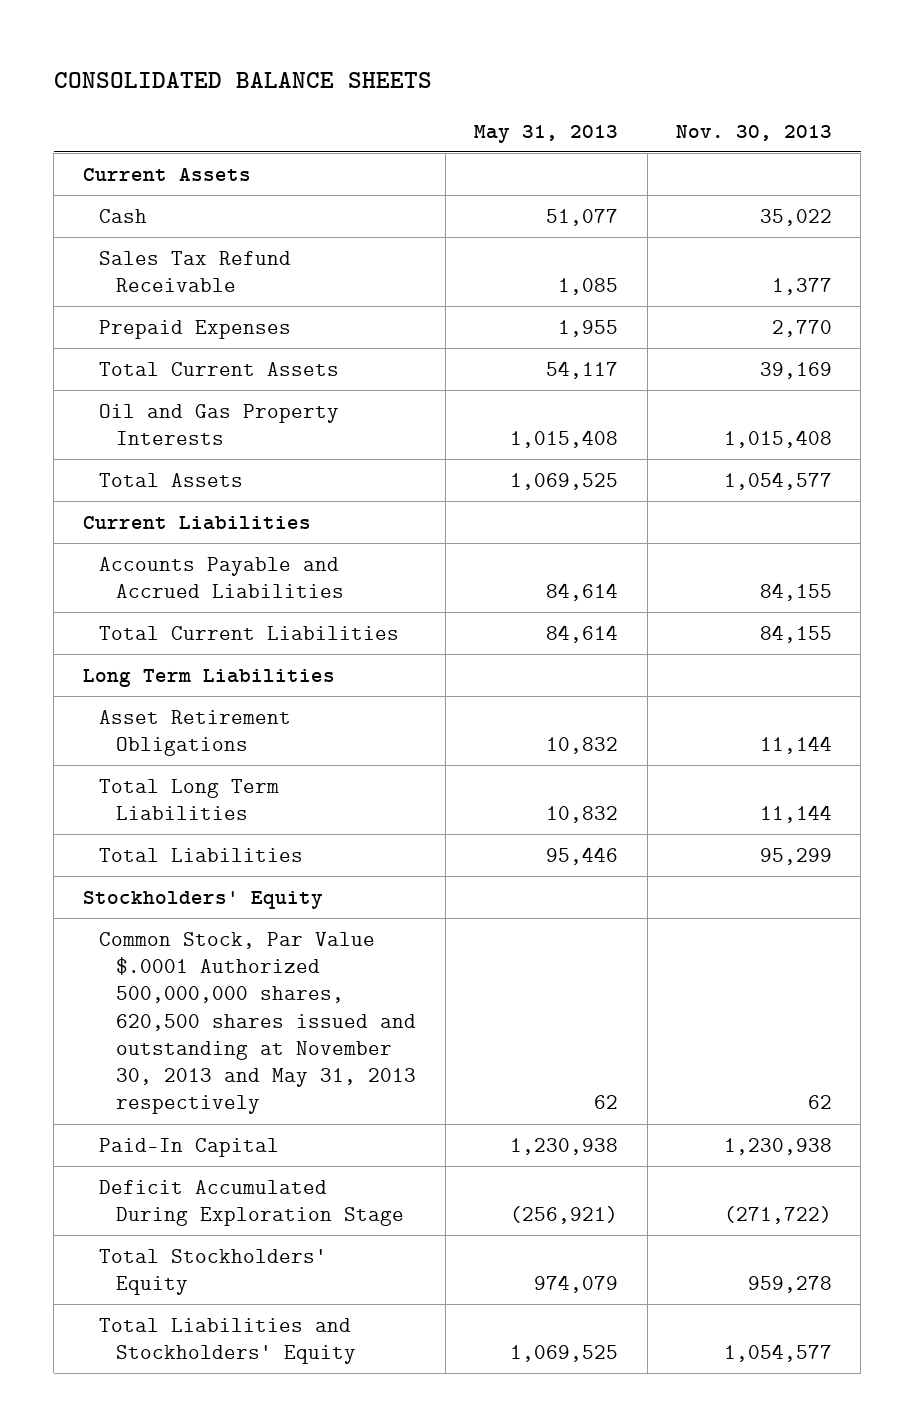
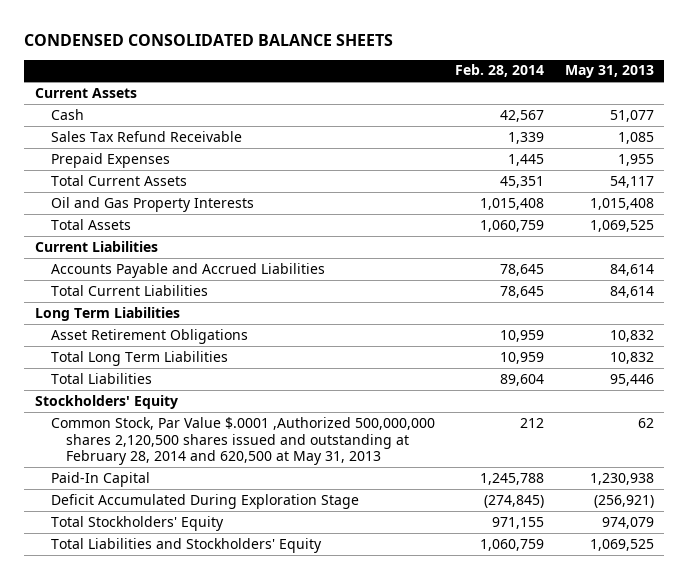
- CONSOLIDATED BALANCE SHEETS
+ CONDENSED CONSOLIDATED BALANCE SHEETS
- | May 31, 2013 | Nov. 30, 2013
+ | Feb. 28, 2014 | May 31, 2013
- Common Stock, Par Value $.0001 Authorized 500,000,000 shares, 620,500 shares issued and outstanding at November 30, 2013 and May 31, 2013 respectively | 62 | 62
+ Common Stock, Par Value $.0001 ,Authorized 500,000,000 shares 2,120,500 shares issued and outstanding at February 28, 2014 and 620,500 at May 31, 2013 | 212 | 62

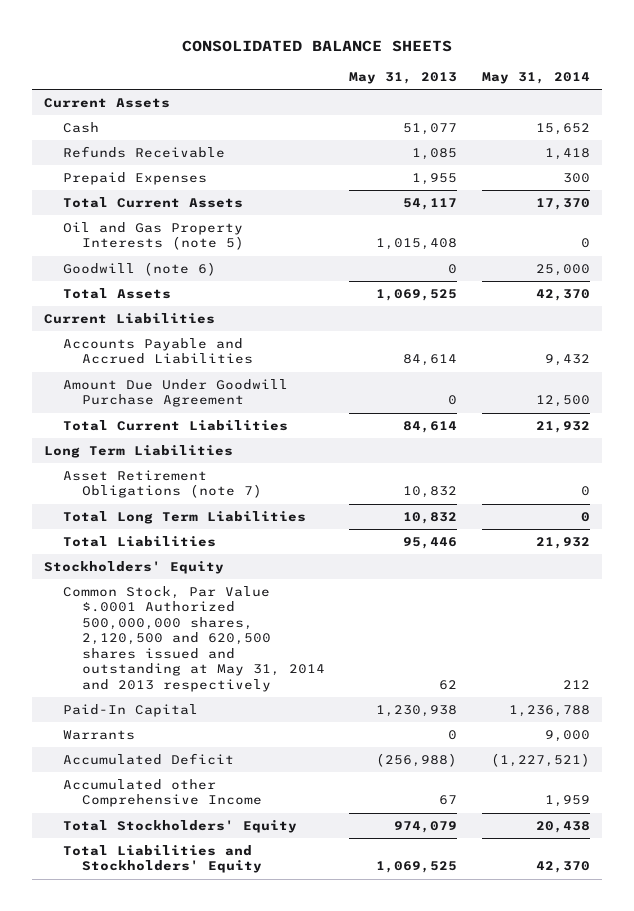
- CONDENSED CONSOLIDATED BALANCE SHEETS
+ CONSOLIDATED BALANCE SHEETS
- | Feb. 28, 2014 | May 31, 2013
+ | May 31, 2013 | May 31, 2014
- Sales Tax Refund Receivable | 1,339 | 1,085
+ Refunds Receivable | 1,085 | 1,418
- Oil and Gas Property Interests | 1,015,408 | 1,015,408
+ Oil and Gas Property Interests (note 5) | 1,015,408 | 0
+ Goodwill (note 6) | 0 | 25,000
+ Amount Due Under Goodwill Purchase Agreement | 0 | 12,500
- Asset Retirement Obligations | 10,959 | 10,832
+ Asset Retirement Obligations (note 7) | 10,832 | 0
- Common Stock, Par Value $.0001 ,Authorized 500,000,000 shares 2,120,500 shares issued and outstanding at February 28, 2014 and 620,500 at May 31, 2013 | 212 | 62
+ Common Stock, Par Value $.0001 Authorized 500,000,000 shares, 2,120,500 and 620,500 shares issued and outstanding at May 31, 2014 and 2013 respectively | 62 | 212
- Deficit Accumulated During Exploration Stage | (274,845) | (256,921)
+ Warrants | 0 | 9,000
+ Accumulated Deficit | (256,988) | (1,227,521)
+ Accumulated other Comprehensive Income | 67 | 1,959

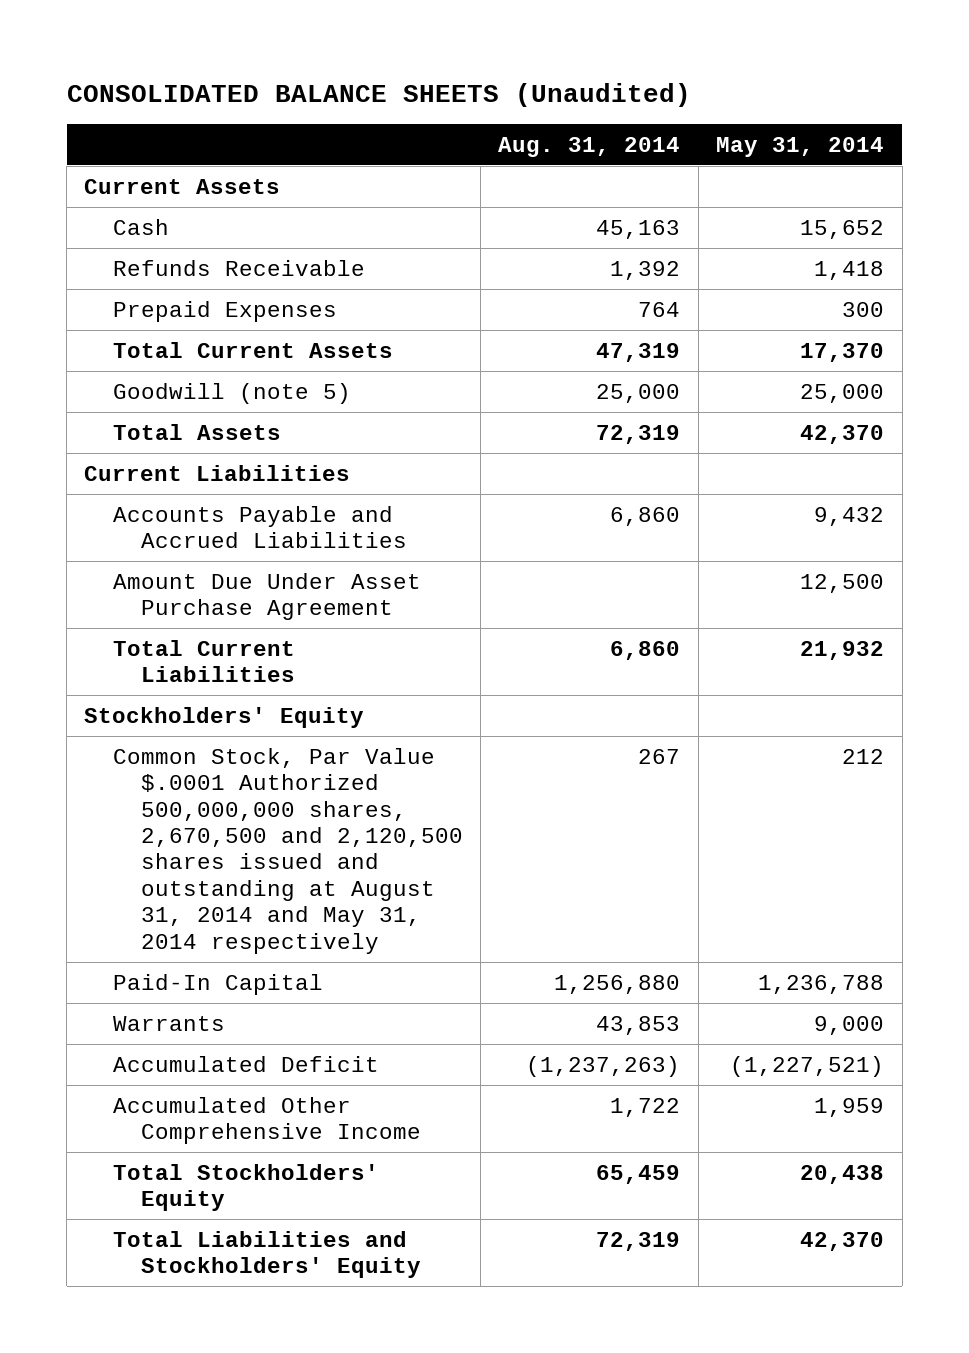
- CONSOLIDATED BALANCE SHEETS
+ CONSOLIDATED BALANCE SHEETS (Unaudited)
- | May 31, 2013 | May 31, 2014
+ | Aug. 31, 2014 | May 31, 2014
- Oil and Gas Property Interests (note 5) | 1,015,408 | 0
- Goodwill (note 6) | 0 | 25,000
+ Goodwill (note 5) | 25,000 | 25,000
- Amount Due Under Goodwill Purchase Agreement | 0 | 12,500
+ Amount Due Under Asset Purchase Agreement | | 12,500
- Long Term Liabilities
- Asset Retirement Obligations (note 7) | 10,832 | 0
- Total Long Term Liabilities | 10,832 | 0
- Total Liabilities | 95,446 | 21,932
- Common Stock, Par Value $.0001 Authorized 500,000,000 shares, 2,120,500 and 620,500 shares issued and outstanding at May 31, 2014 and 2013 respectively | 62 | 212
+ Common Stock, Par Value $.0001 Authorized 500,000,000 shares, 2,670,500 and 2,120,500 shares issued and outstanding at August 31, 2014 and May 31, 2014 respectively | 267 | 212
- Accumulated other Comprehensive Income | 67 | 1,959
+ Accumulated Other Comprehensive Income | 1,722 | 1,959

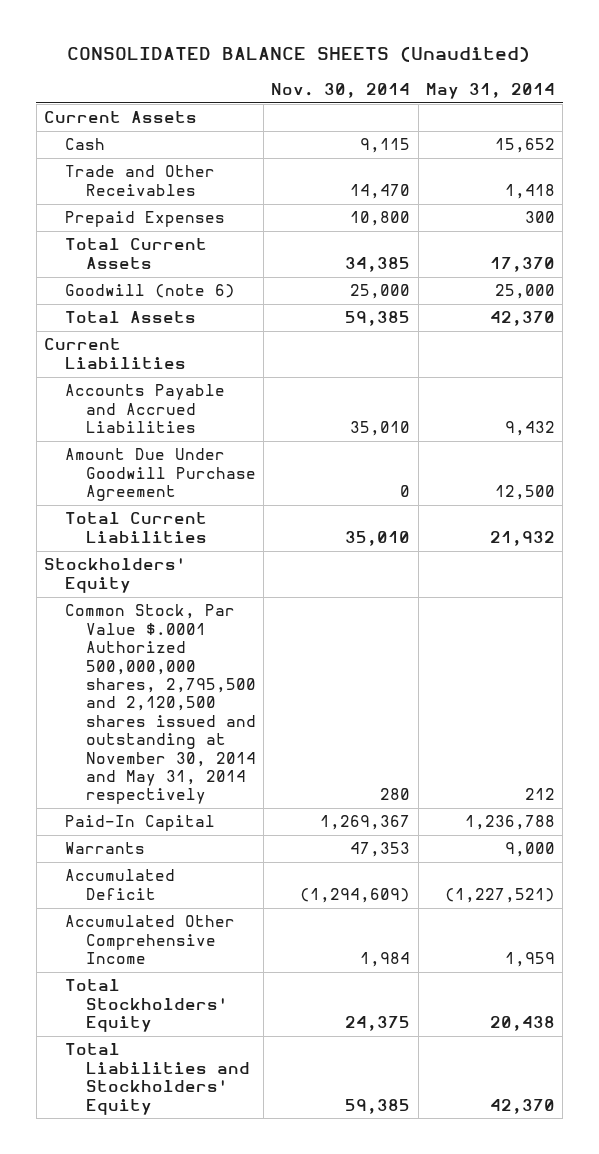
- | Aug. 31, 2014 | May 31, 2014
+ | Nov. 30, 2014 | May 31, 2014
- Refunds Receivable | 1,392 | 1,418
+ Trade and Other Receivables | 14,470 | 1,418
- Goodwill (note 5) | 25,000 | 25,000
+ Goodwill (note 6) | 25,000 | 25,000
- Amount Due Under Asset Purchase Agreement | | 12,500
+ Amount Due Under Goodwill Purchase Agreement | 0 | 12,500
- Common Stock, Par Value $.0001 Authorized 500,000,000 shares, 2,670,500 and 2,120,500 shares issued and outstanding at August 31, 2014 and May 31, 2014 respectively | 267 | 212
+ Common Stock, Par Value $.0001 Authorized 500,000,000 shares, 2,795,500 and 2,120,500 shares issued and outstanding at November 30, 2014 and May 31, 2014 respectively | 280 | 212

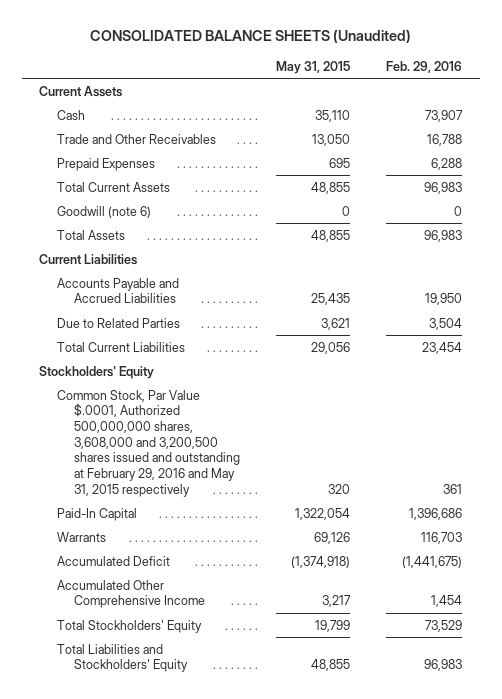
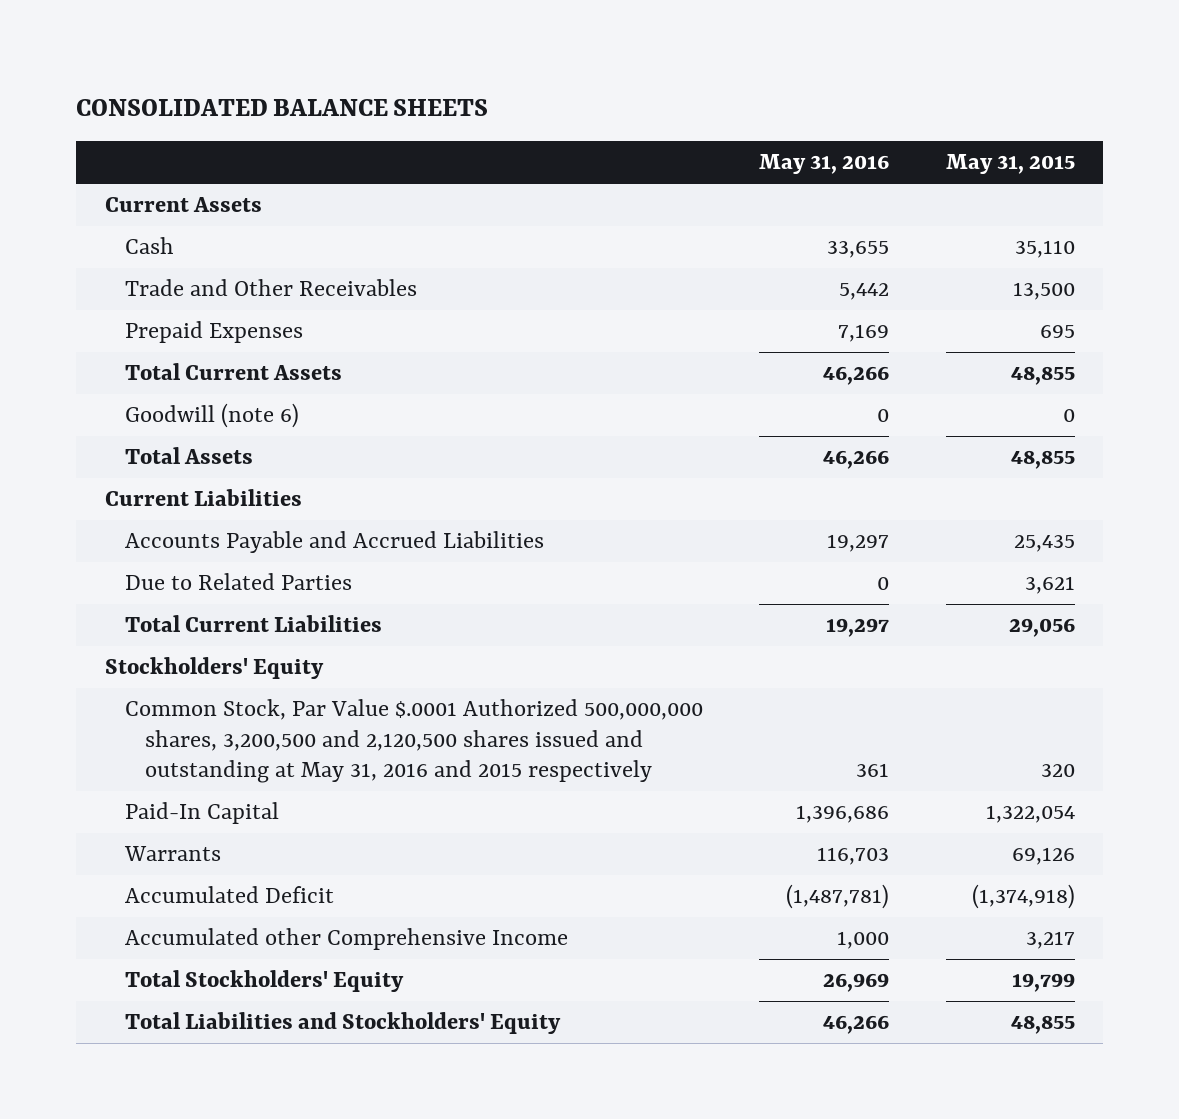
- CONSOLIDATED BALANCE SHEETS (Unaudited)
+ CONSOLIDATED BALANCE SHEETS
- | May 31, 2015 | Feb. 29, 2016
+ | May 31, 2016 | May 31, 2015
- Trade and Other Receivables | 13,050 | 16,788
+ Trade and Other Receivables | 5,442 | 13,500
- Common Stock, Par Value $.0001, Authorized 500,000,000 shares, 3,608,000 and 3,200,500 shares issued and outstanding at February 29, 2016 and May 31, 2015 respectively | 320 | 361
+ Common Stock, Par Value $.0001 Authorized 500,000,000 shares, 3,200,500 and 2,120,500 shares issued and outstanding at May 31, 2016 and 2015 respectively | 361 | 320
- Accumulated Other Comprehensive Income | 3,217 | 1,454
+ Accumulated other Comprehensive Income | 1,000 | 3,217

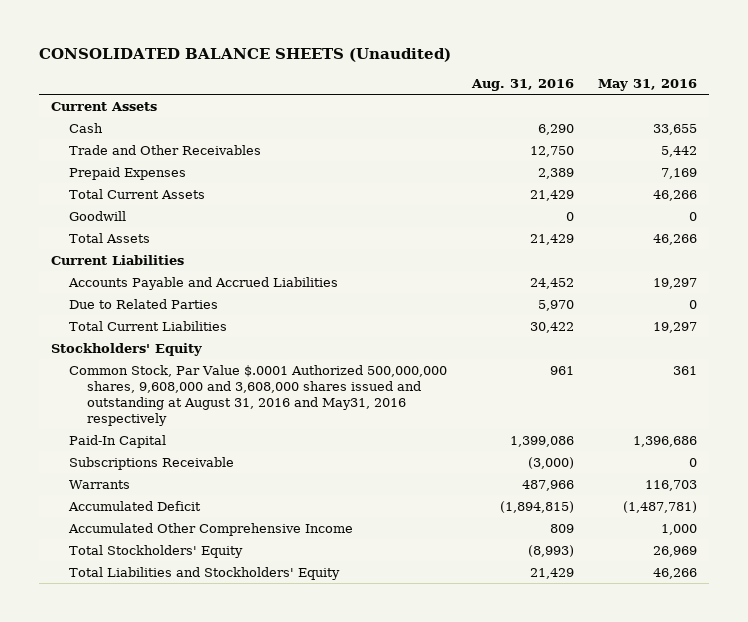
- CONSOLIDATED BALANCE SHEETS
+ CONSOLIDATED BALANCE SHEETS (Unaudited)
- | May 31, 2016 | May 31, 2015
+ | Aug. 31, 2016 | May 31, 2016
- Goodwill (note 6) | 0 | 0
+ Goodwill | 0 | 0
- Common Stock, Par Value $.0001 Authorized 500,000,000 shares, 3,200,500 and 2,120,500 shares issued and outstanding at May 31, 2016 and 2015 respectively | 361 | 320
+ Common Stock, Par Value $.0001 Authorized 500,000,000 shares, 9,608,000 and 3,608,000 shares issued and outstanding at August 31, 2016 and May31, 2016 respectively | 961 | 361
+ Subscriptions Receivable | (3,000) | 0
- Accumulated other Comprehensive Income | 1,000 | 3,217
+ Accumulated Other Comprehensive Income | 809 | 1,000

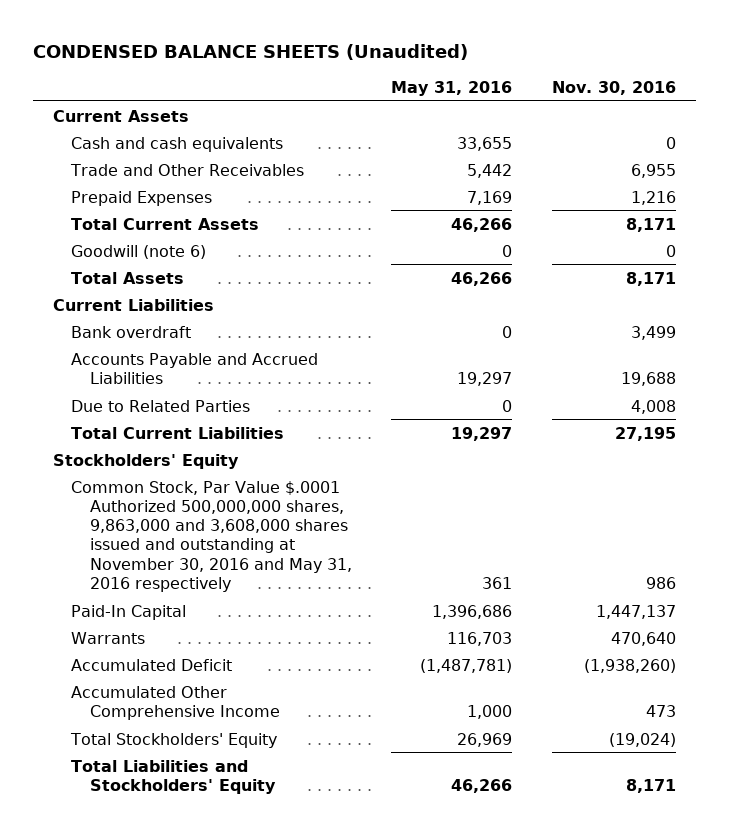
- CONSOLIDATED BALANCE SHEETS (Unaudited)
+ CONDENSED BALANCE SHEETS (Unaudited)
- | Aug. 31, 2016 | May 31, 2016
+ | May 31, 2016 | Nov. 30, 2016
- Cash | 6,290 | 33,655
+ Cash and cash equivalents | 33,655 | 0
- Goodwill | 0 | 0
+ Goodwill (note 6) | 0 | 0
+ Bank overdraft | 0 | 3,499
- Common Stock, Par Value $.0001 Authorized 500,000,000 shares, 9,608,000 and 3,608,000 shares issued and outstanding at August 31, 2016 and May31, 2016 respectively | 961 | 361
+ Common Stock, Par Value $.0001 Authorized 500,000,000 shares, 9,863,000 and 3,608,000 shares issued and outstanding at November 30, 2016 and May 31, 2016 respectively | 361 | 986
- Subscriptions Receivable | (3,000) | 0

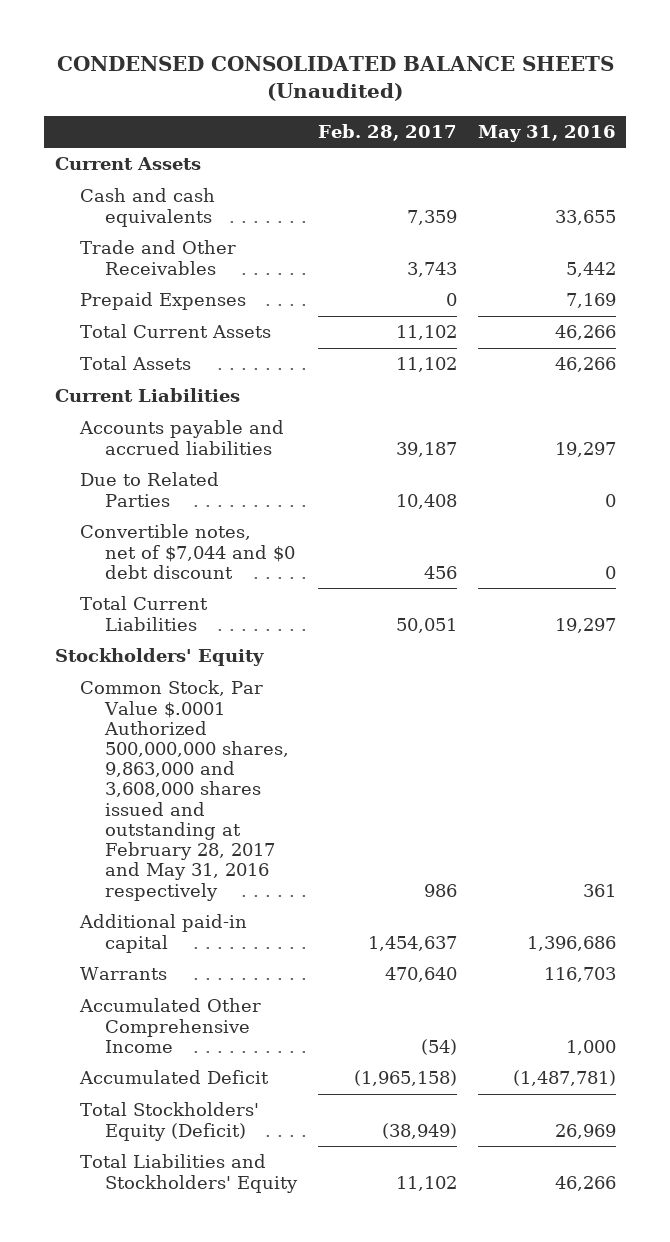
- CONDENSED BALANCE SHEETS (Unaudited)
+ CONDENSED CONSOLIDATED BALANCE SHEETS (Unaudited)
- | May 31, 2016 | Nov. 30, 2016
+ | Feb. 28, 2017 | May 31, 2016
- Goodwill (note 6) | 0 | 0
- Bank overdraft | 0 | 3,499
- Accounts Payable and Accrued Liabilities | 19,297 | 19,688
+ Accounts payable and accrued liabilities | 39,187 | 19,297
+ Convertible notes, net of $7,044 and $0 debt discount | 456 | 0
- Common Stock, Par Value $.0001 Authorized 500,000,000 shares, 9,863,000 and 3,608,000 shares issued and outstanding at November 30, 2016 and May 31, 2016 respectively | 361 | 986
- Paid-In Capital | 1,396,686 | 1,447,137
+ Common Stock, Par Value $.0001 Authorized 500,000,000 shares, 9,863,000 and 3,608,000 shares issued and outstanding at February 28, 2017 and May 31, 2016 respectively | 986 | 361
+ Additional paid-in capital | 1,454,637 | 1,396,686
- Total Stockholders' Equity | 26,969 | (19,024)
moved down: Accumulated Deficit | (1,965,158) | (1,487,781)
+ Total Stockholders' Equity (Deficit) | (38,949) | 26,969

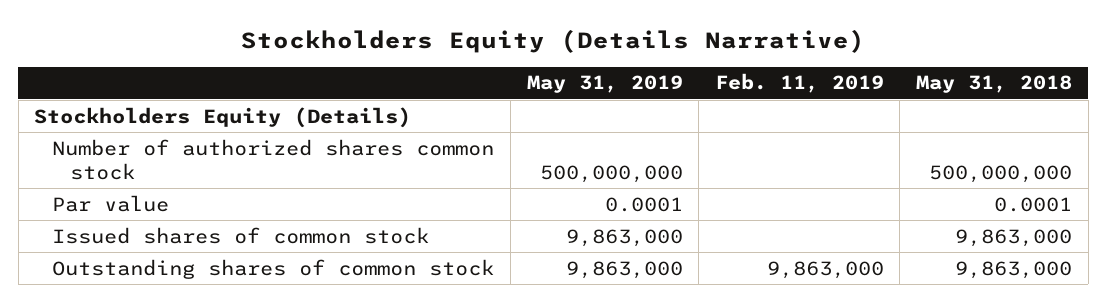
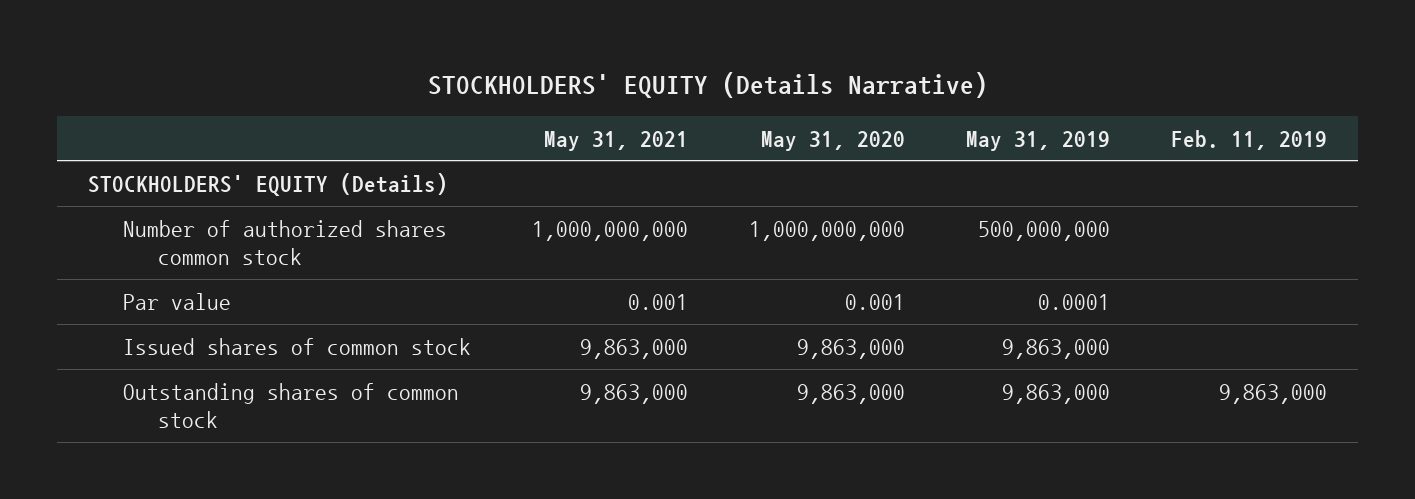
- Stockholders Equity (Details Narrative)
+ STOCKHOLDERS' EQUITY (Details Narrative)
- | May 31, 2019 | Feb. 11, 2019 | May 31, 2018
+ | May 31, 2021 | May 31, 2020 | May 31, 2019 | Feb. 11, 2019
- Stockholders Equity (Details)
+ STOCKHOLDERS' EQUITY (Details)

